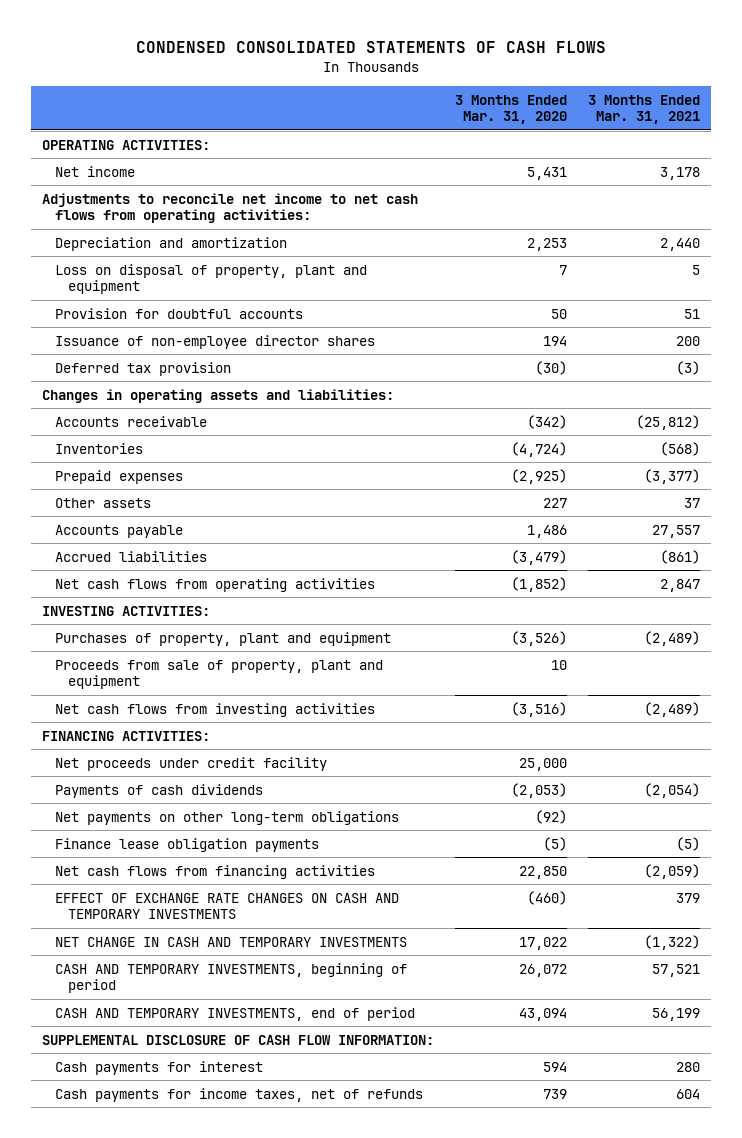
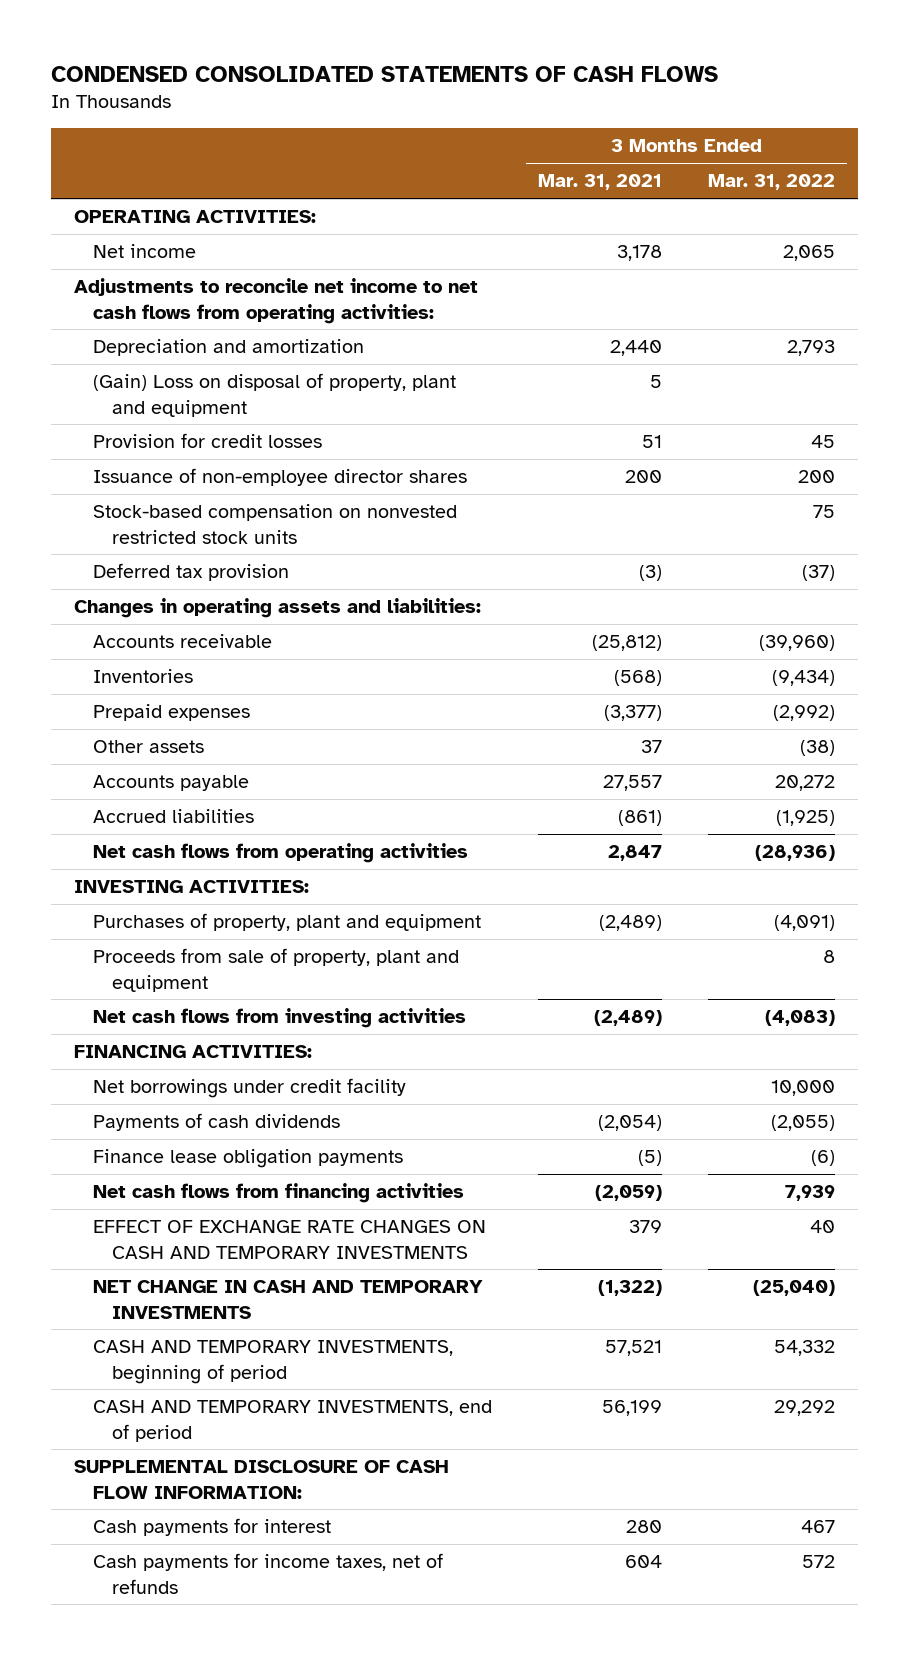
- | 3 Months Ended Mar. 31, 2020 | 3 Months Ended Mar. 31, 2021
+ | 3 Months Ended Mar. 31, 2021 | 3 Months Ended Mar. 31, 2022
- Loss on disposal of property, plant and equipment | 7 | 5
- Provision for doubtful accounts | 50 | 51
+ (Gain) Loss on disposal of property, plant and equipment | 5 |
+ Provision for credit losses | 51 | 45
+ Stock-based compensation on nonvested restricted stock units | | 75
- Net proceeds under credit facility | 25,000 |
+ Net borrowings under credit facility | | 10,000
- Net payments on other long-term obligations | (92) |

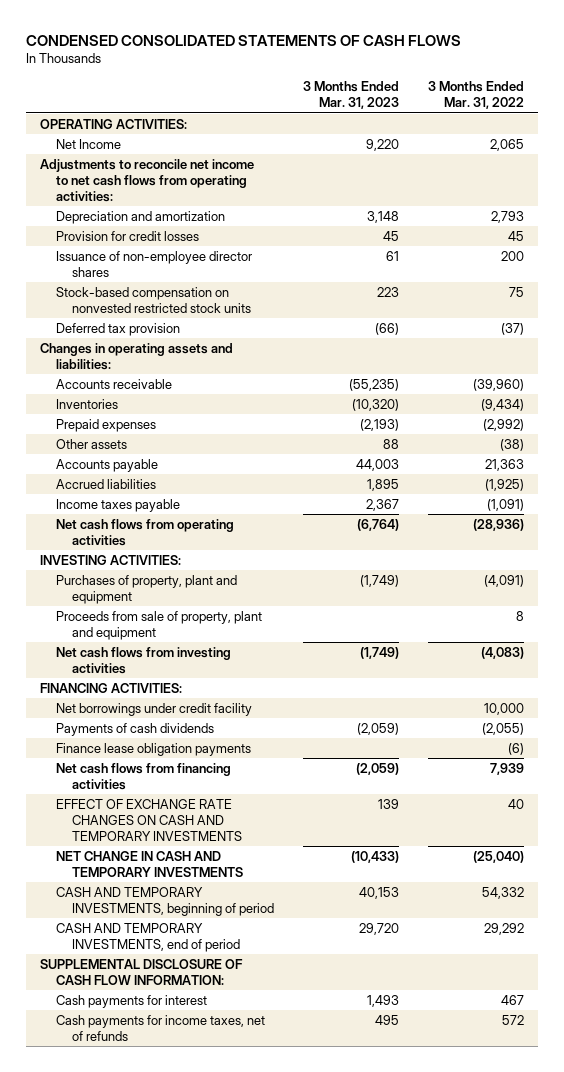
- | 3 Months Ended Mar. 31, 2021 | 3 Months Ended Mar. 31, 2022
+ | 3 Months Ended Mar. 31, 2023 | 3 Months Ended Mar. 31, 2022
- Net income | 3,178 | 2,065
+ Net Income | 9,220 | 2,065
- (Gain) Loss on disposal of property, plant and equipment | 5 |
- Accounts payable | 27,557 | 20,272
+ Accounts payable | 44,003 | 21,363
+ Income taxes payable | 2,367 | (1,091)

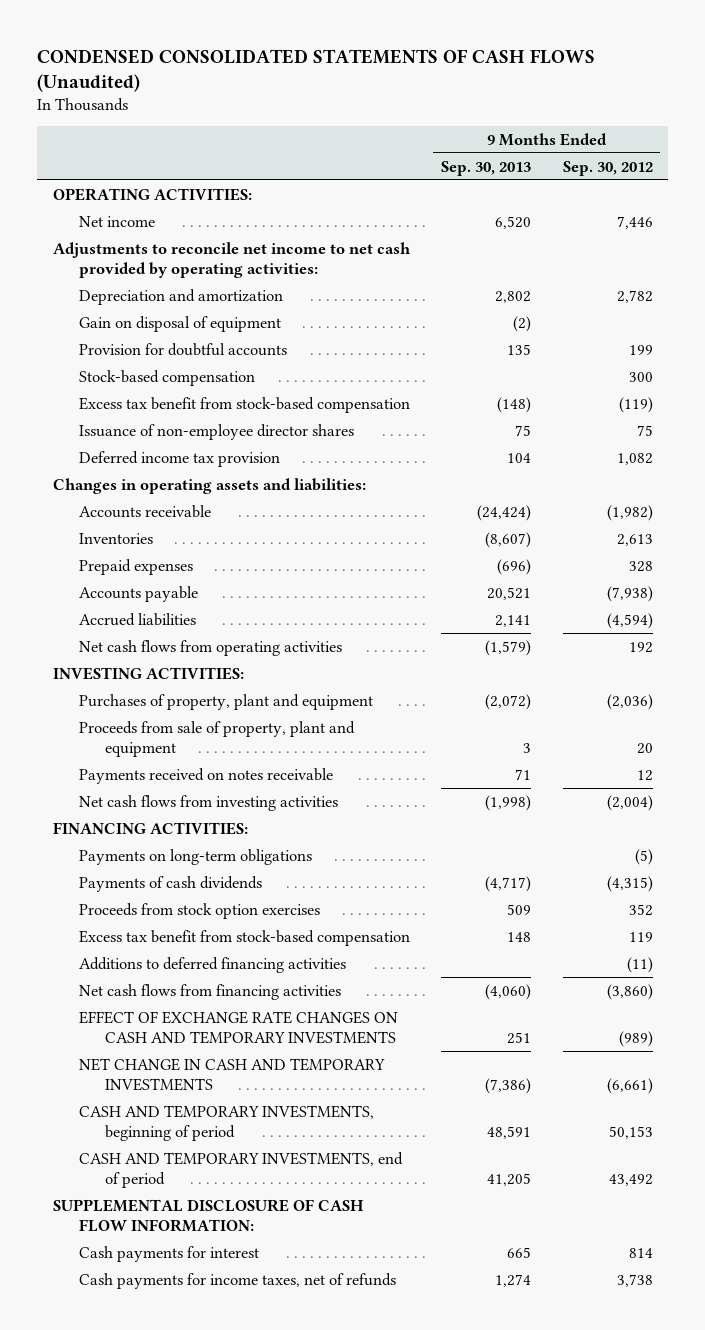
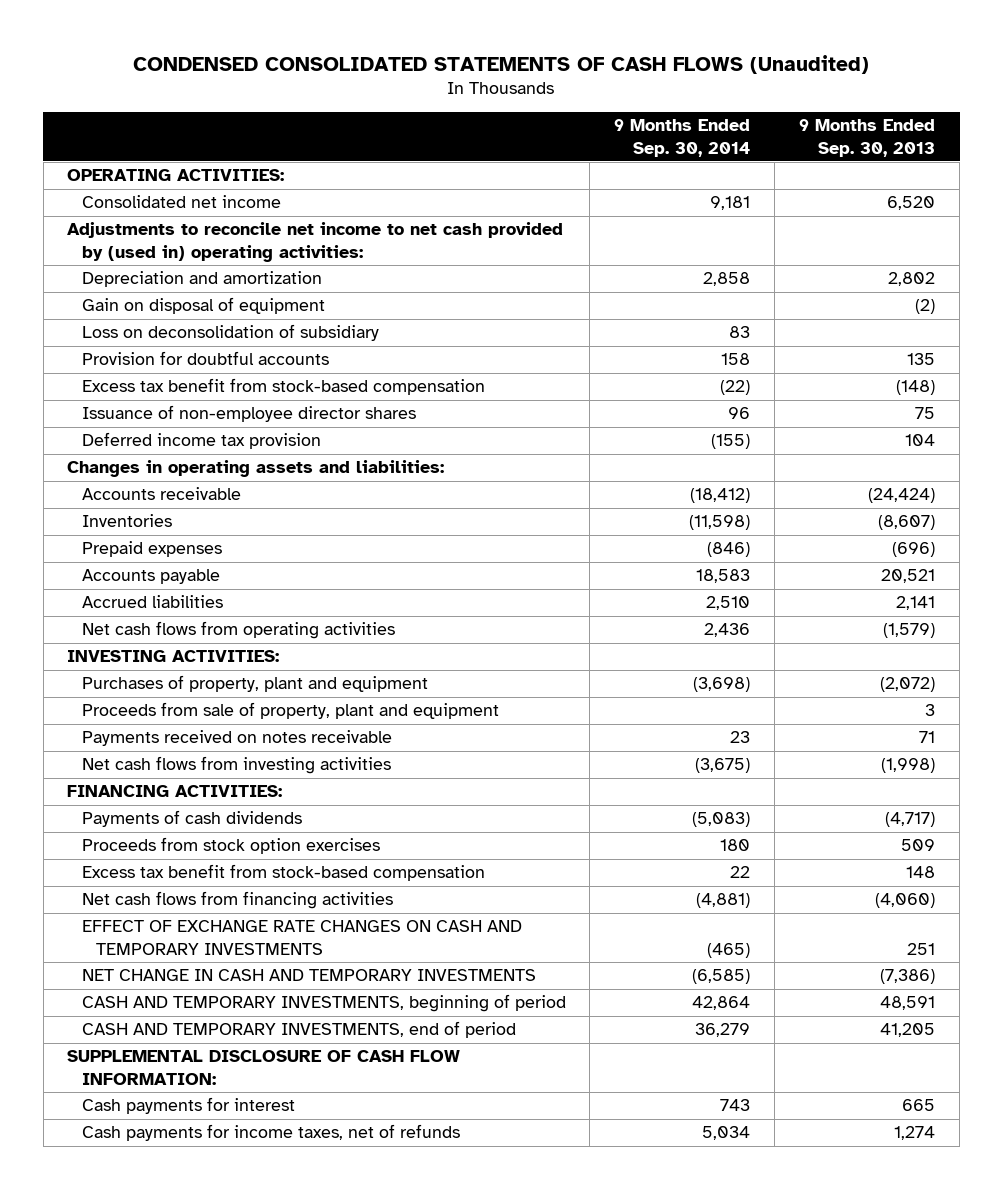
- | 9 Months Ended Sep. 30, 2013 | 9 Months Ended Sep. 30, 2012
+ | 9 Months Ended Sep. 30, 2014 | 9 Months Ended Sep. 30, 2013
- Net income | 6,520 | 7,446
- Adjustments to reconcile net income to net cash provided by operating activities:
+ Consolidated net income | 9,181 | 6,520
+ Adjustments to reconcile net income to net cash provided by (used in) operating activities:
+ Loss on deconsolidation of subsidiary | 83 |
- Stock-based compensation | | 300
- Payments on long-term obligations | | (5)
- Additions to deferred financing activities | | (11)

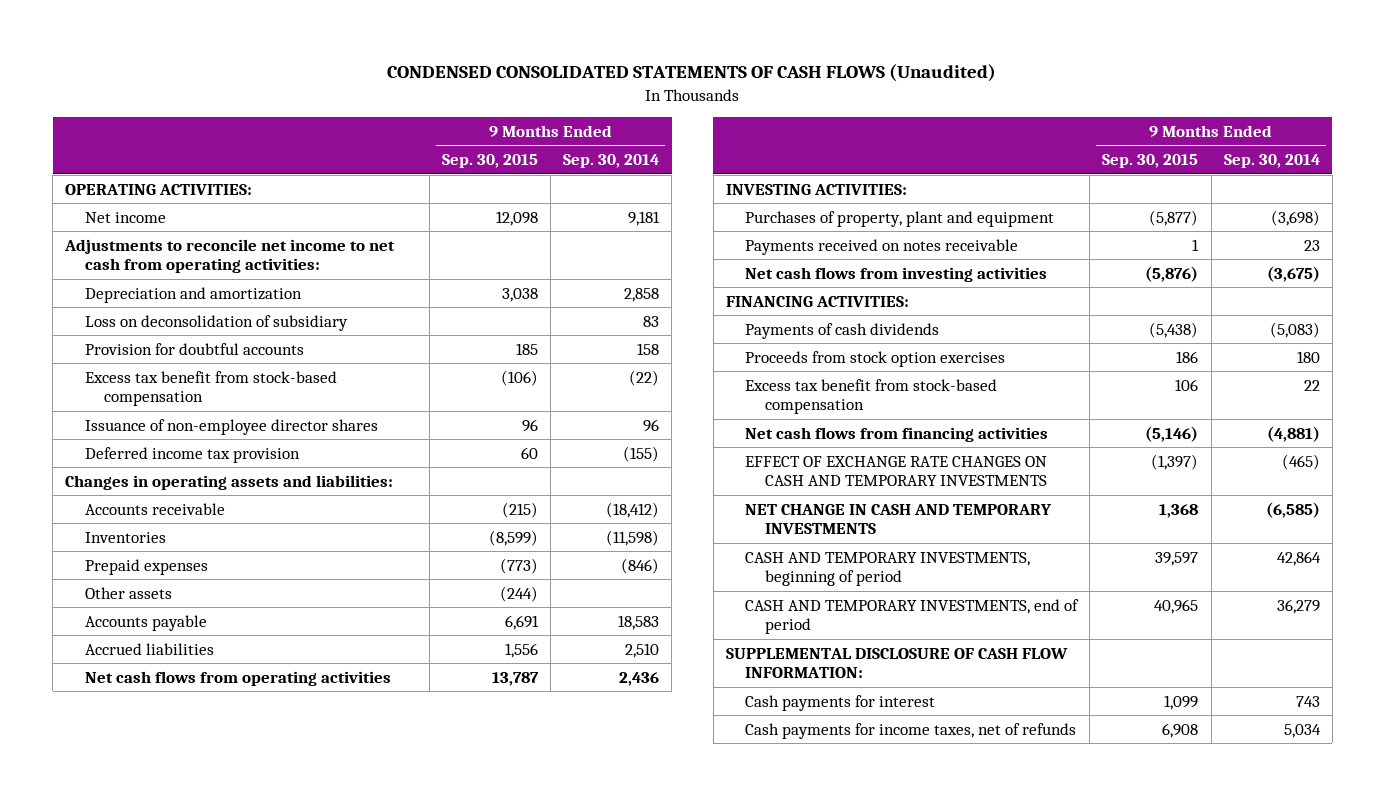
- | 9 Months Ended Sep. 30, 2014 | 9 Months Ended Sep. 30, 2013
+ | 9 Months Ended Sep. 30, 2015 | 9 Months Ended Sep. 30, 2014
- Consolidated net income | 9,181 | 6,520
- Adjustments to reconcile net income to net cash provided by (used in) operating activities:
+ Net income | 12,098 | 9,181
+ Adjustments to reconcile net income to net cash from operating activities:
- Gain on disposal of equipment | | (2)
+ Other assets | (244) |
- Proceeds from sale of property, plant and equipment | | 3

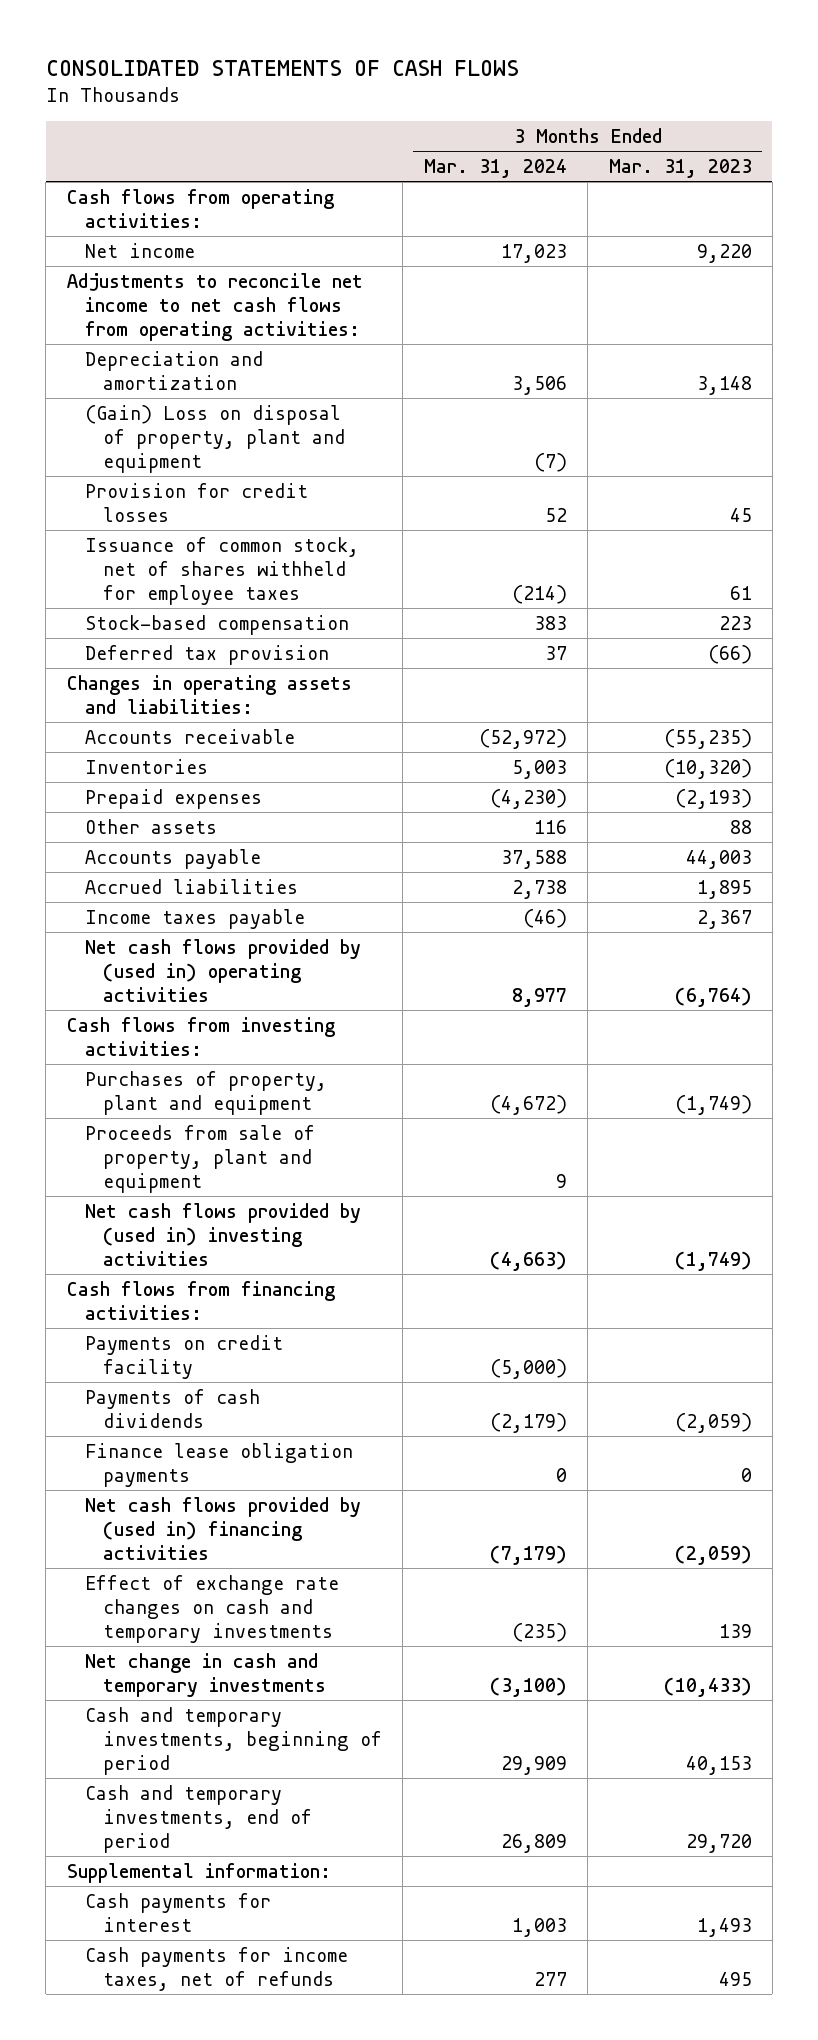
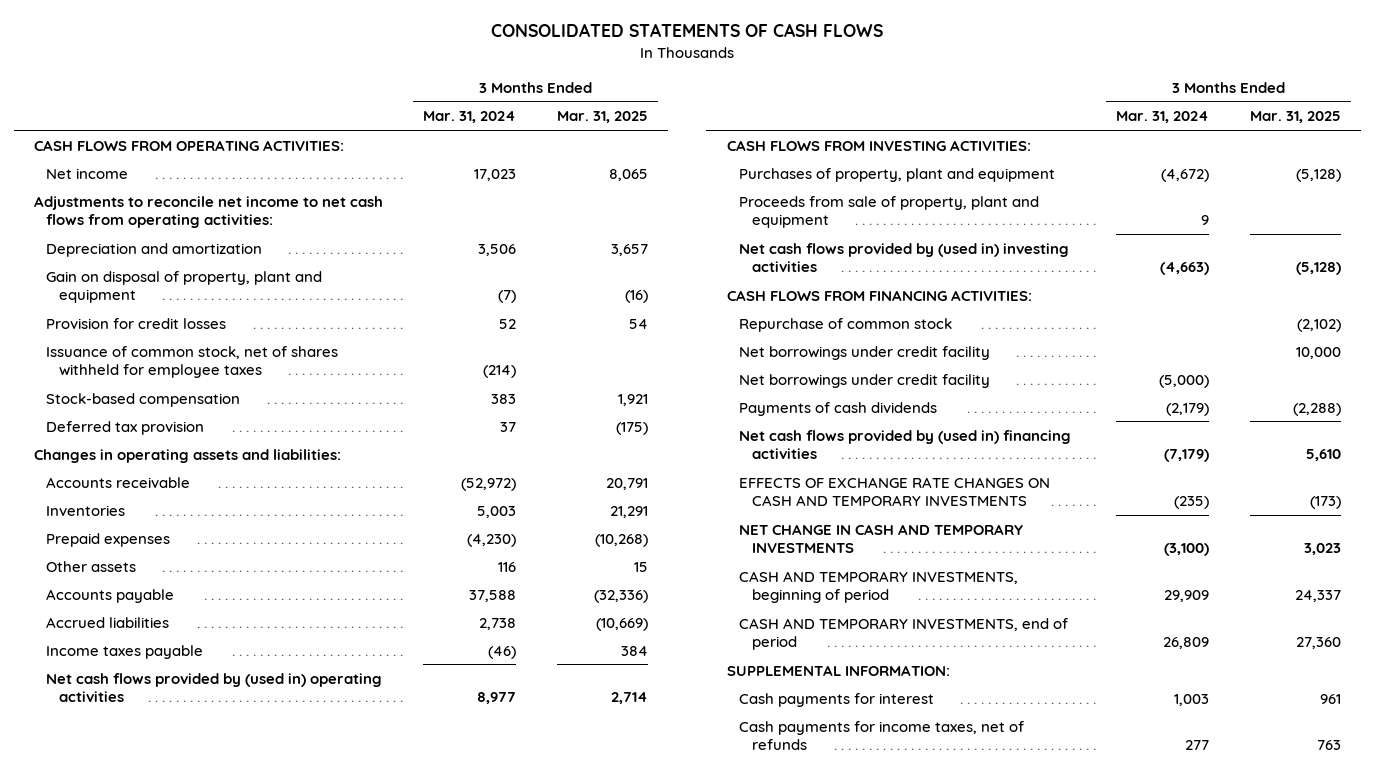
- | 3 Months Ended Mar. 31, 2024 | 3 Months Ended Mar. 31, 2023
+ | 3 Months Ended Mar. 31, 2024 | 3 Months Ended Mar. 31, 2025
- Cash flows from operating activities:
+ CASH FLOWS FROM OPERATING ACTIVITIES:
- (Gain) Loss on disposal of property, plant and equipment | (7) |
+ Gain on disposal of property, plant and equipment | (7) | (16)
- Cash flows from investing activities:
+ CASH FLOWS FROM INVESTING ACTIVITIES:
- Cash flows from financing activities:
- Payments on credit facility | (5,000) |
+ CASH FLOWS FROM FINANCING ACTIVITIES:
+ Repurchase of common stock | | (2,102)
+ Net borrowings under credit facility | | 10,000
+ Net borrowings under credit facility | (5,000) |
- Finance lease obligation payments | 0 | 0
- Effect of exchange rate changes on cash and temporary investments | (235) | 139
- Net change in cash and temporary investments | (3,100) | (10,433)
- Cash and temporary investments, beginning of period | 29,909 | 40,153
- Cash and temporary investments, end of period | 26,809 | 29,720
- Supplemental information:
+ EFFECTS OF EXCHANGE RATE CHANGES ON CASH AND TEMPORARY INVESTMENTS | (235) | (173)
+ NET CHANGE IN CASH AND TEMPORARY INVESTMENTS | (3,100) | 3,023
+ CASH AND TEMPORARY INVESTMENTS, beginning of period | 29,909 | 24,337
+ CASH AND TEMPORARY INVESTMENTS, end of period | 26,809 | 27,360
+ SUPPLEMENTAL INFORMATION:

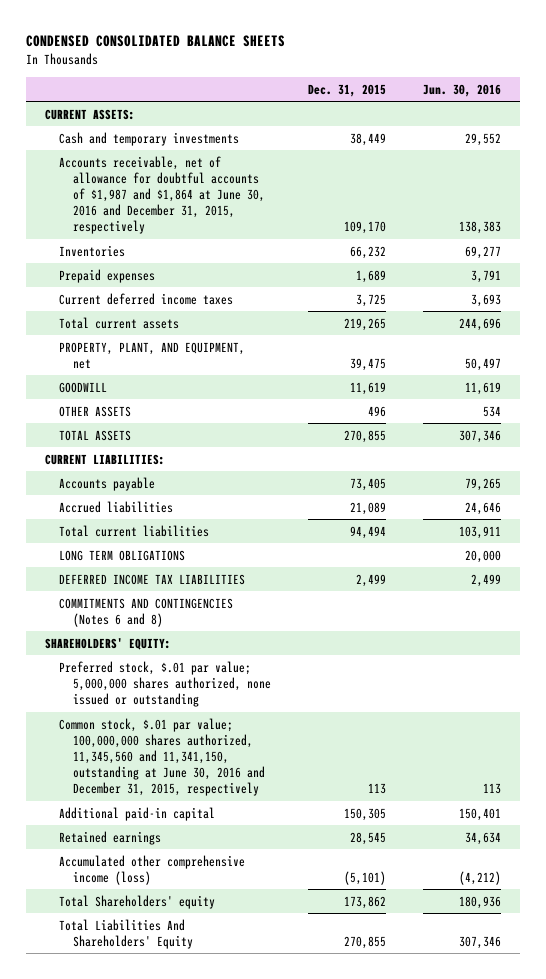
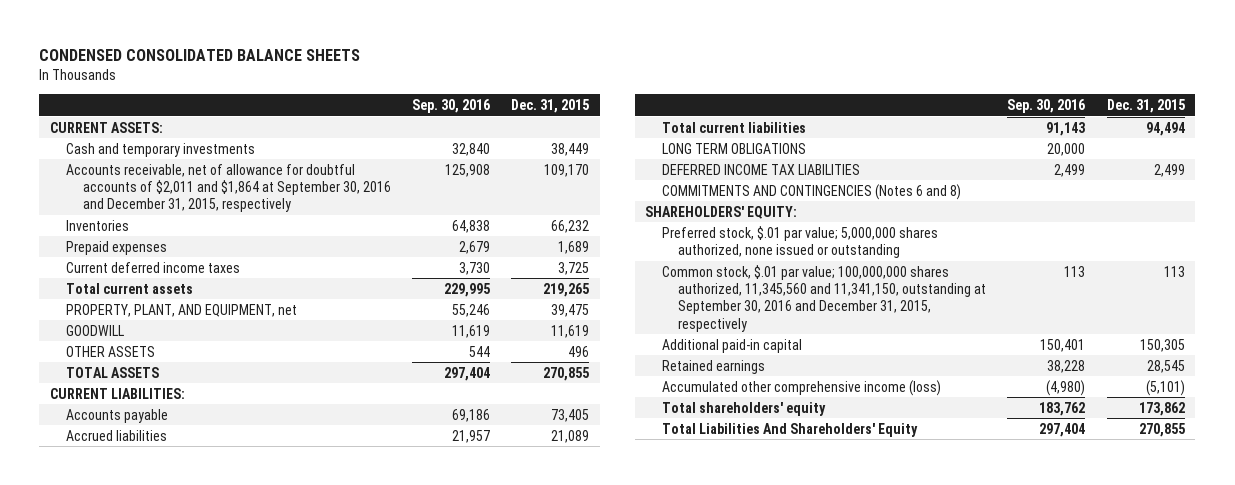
- | Dec. 31, 2015 | Jun. 30, 2016
+ | Sep. 30, 2016 | Dec. 31, 2015
- Accounts receivable, net of allowance for doubtful accounts of $1,987 and $1,864 at June 30, 2016 and December 31, 2015, respectively | 109,170 | 138,383
+ Accounts receivable, net of allowance for doubtful accounts of $2,011 and $1,864 at September 30, 2016 and December 31, 2015, respectively | 125,908 | 109,170
- Common stock, $.01 par value; 100,000,000 shares authorized, 11,345,560 and 11,341,150, outstanding at June 30, 2016 and December 31, 2015, respectively | 113 | 113
+ Common stock, $.01 par value; 100,000,000 shares authorized, 11,345,560 and 11,341,150, outstanding at September 30, 2016 and December 31, 2015, respectively | 113 | 113
- Total Shareholders' equity | 173,862 | 180,936
+ Total shareholders' equity | 183,762 | 173,862

